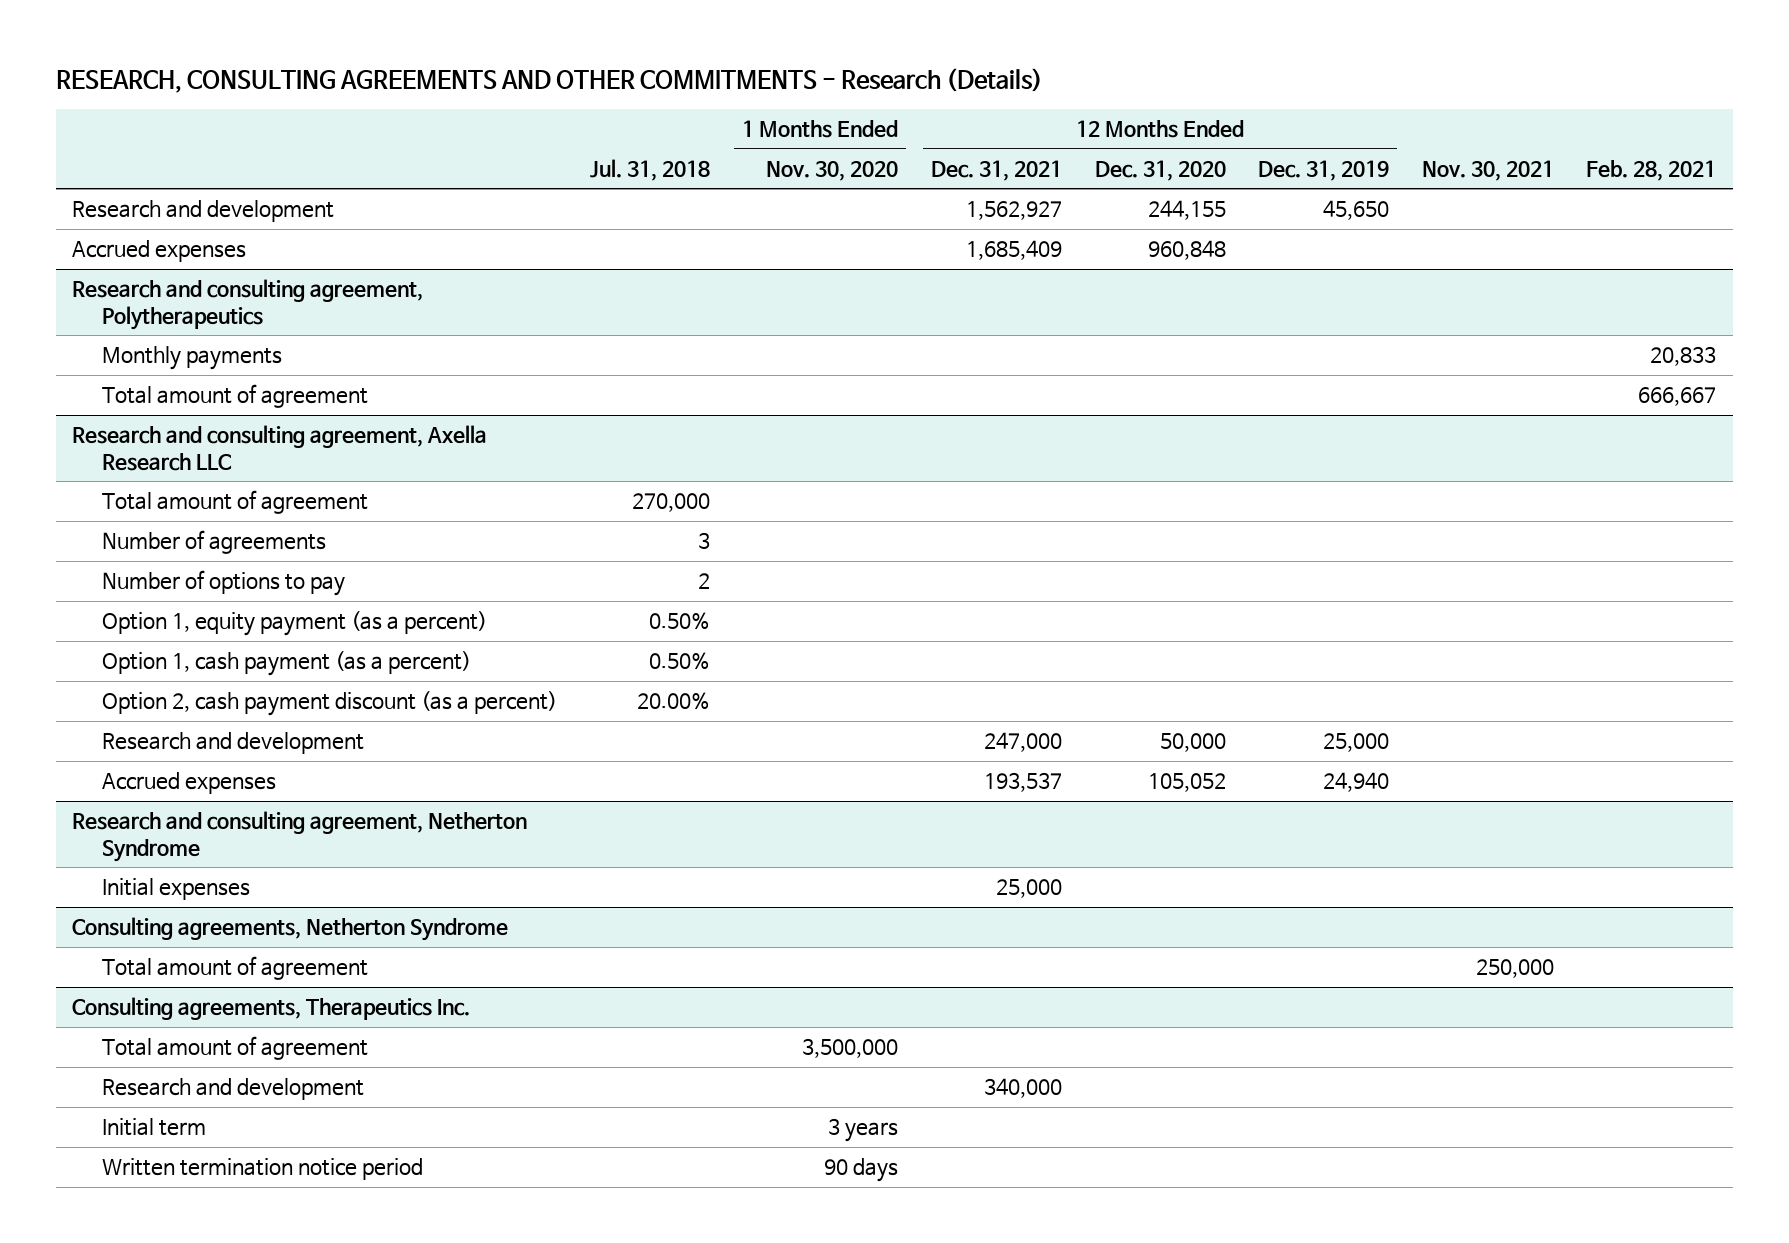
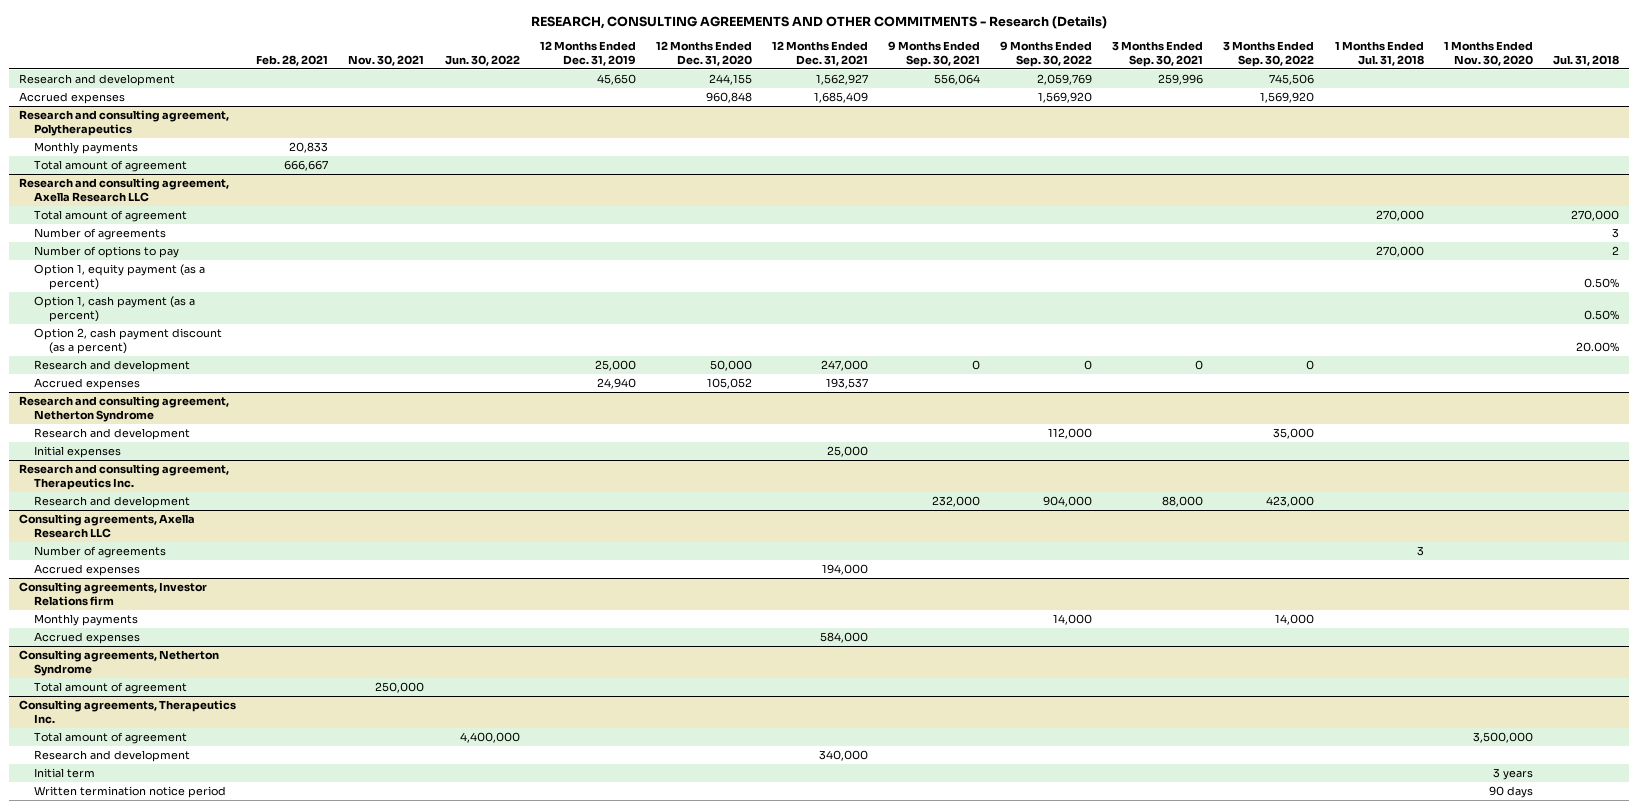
- | Jul. 31, 2018 | 1 Months Ended Nov. 30, 2020 | 12 Months Ended Dec. 31, 2021 | 12 Months Ended Dec. 31, 2020 | 12 Months Ended Dec. 31, 2019 | Nov. 30, 2021 | Feb. 28, 2021
+ | Feb. 28, 2021 | Nov. 30, 2021 | Jun. 30, 2022 | 12 Months Ended Dec. 31, 2019 | 12 Months Ended Dec. 31, 2020 | 12 Months Ended Dec. 31, 2021 | 9 Months Ended Sep. 30, 2021 | 9 Months Ended Sep. 30, 2022 | 3 Months Ended Sep. 30, 2021 | 3 Months Ended Sep. 30, 2022 | 1 Months Ended Jul. 31, 2018 | 1 Months Ended Nov. 30, 2020 | Jul. 31, 2018
@ Research and consulting agreement, Netherton Syndrome
+ Research and development | | | | | | | | 112,000 | | 35,000 | | |
+ Research and consulting agreement, Therapeutics Inc.
+ Research and development | | | | | | | 232,000 | 904,000 | 88,000 | 423,000 | | |
+ Consulting agreements, Axella Research LLC
+ Number of agreements | | | | | | | | | | | 3 | |
+ Accrued expenses | | | | | | 194,000 | | | | | | |
+ Consulting agreements, Investor Relations firm
+ Monthly payments | | | | | | | | 14,000 | | 14,000 | | |
+ Accrued expenses | | | | | | 584,000 | | | | | | |

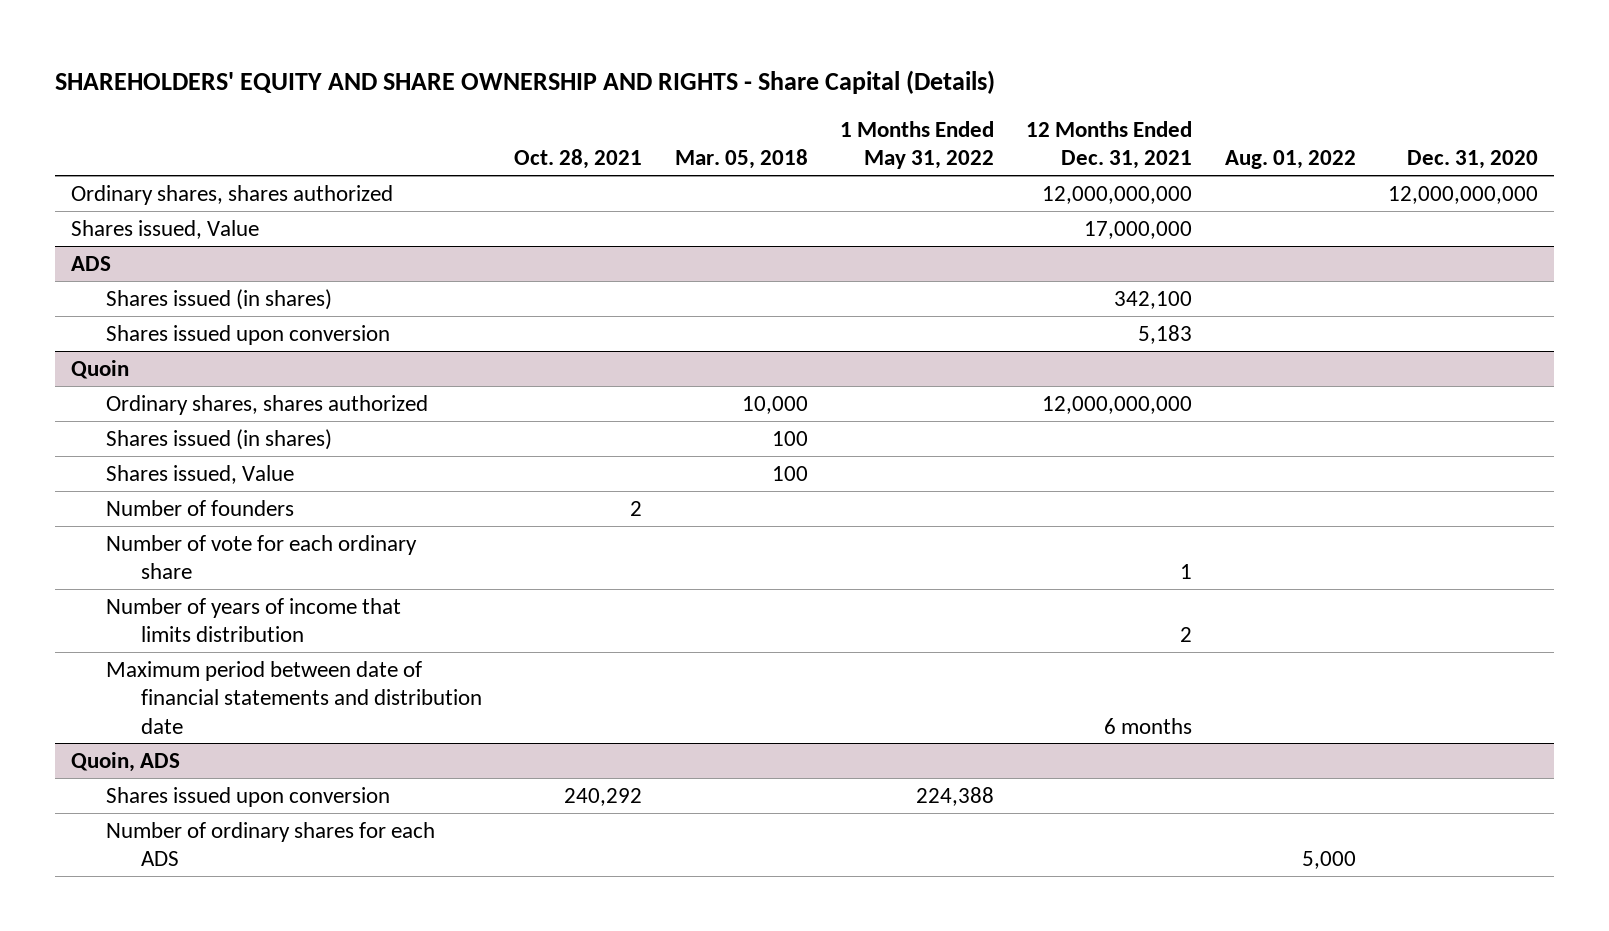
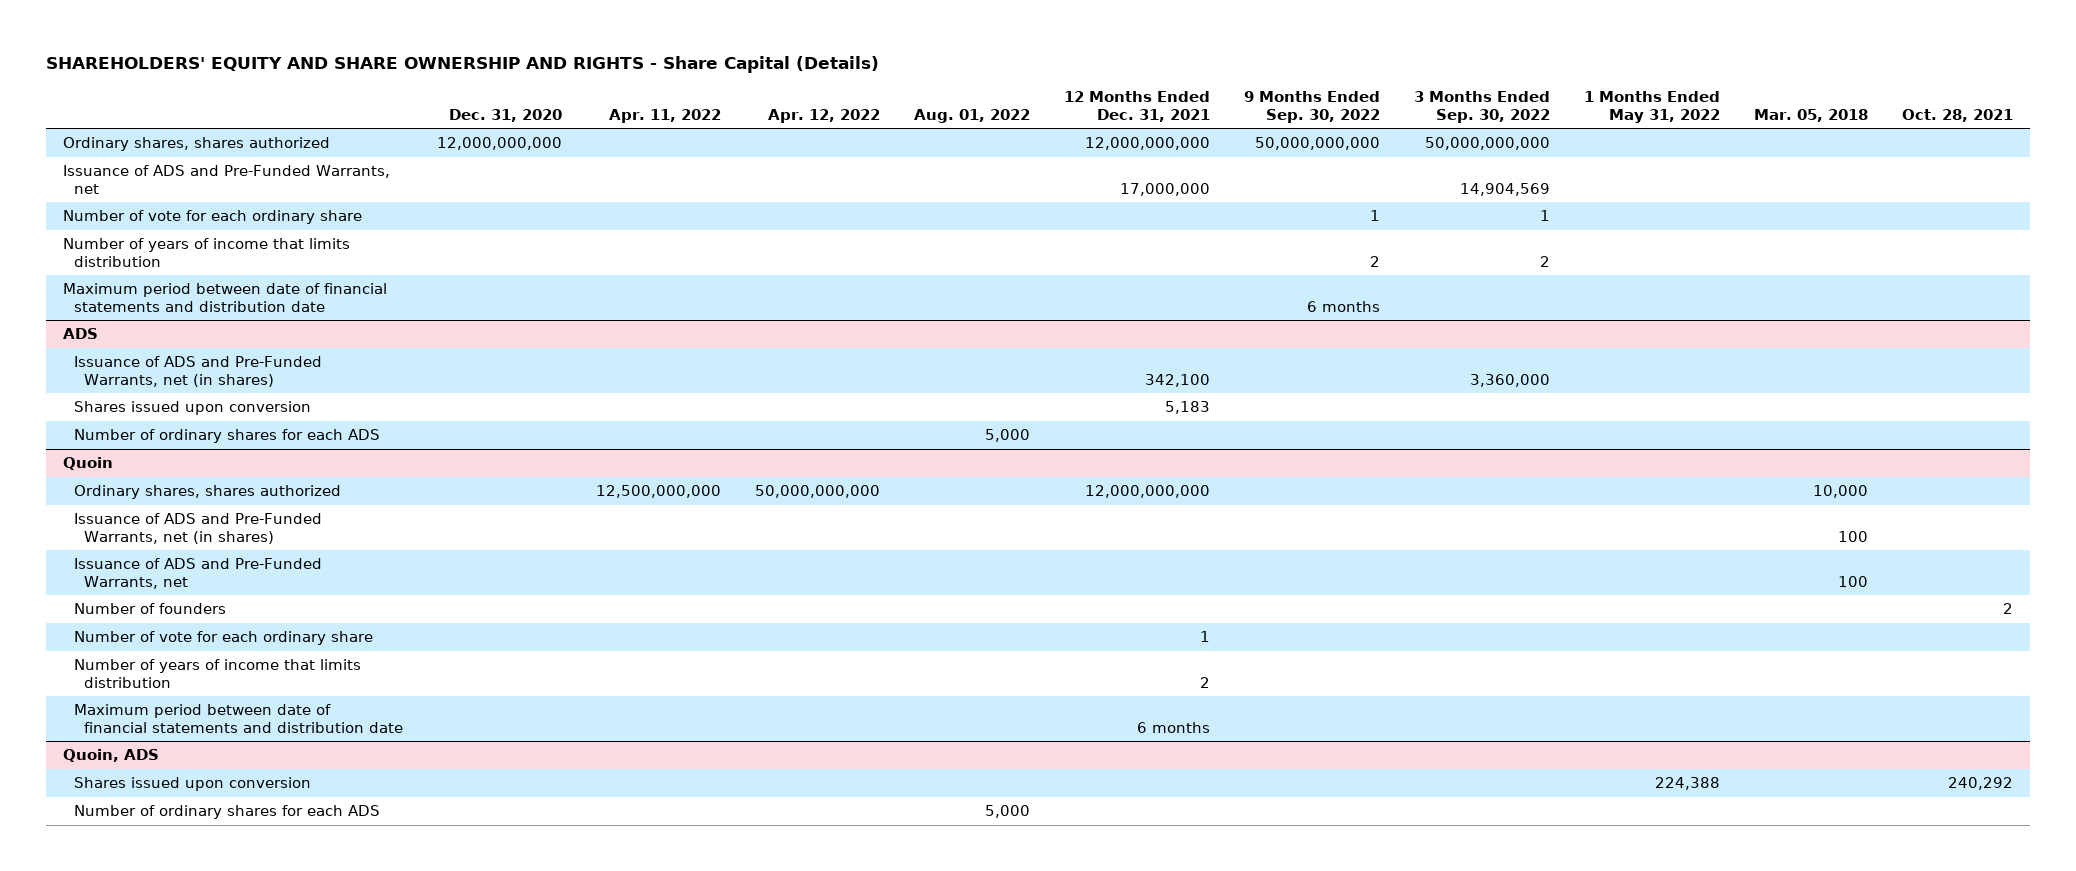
- | Oct. 28, 2021 | Mar. 05, 2018 | 1 Months Ended May 31, 2022 | 12 Months Ended Dec. 31, 2021 | Aug. 01, 2022 | Dec. 31, 2020
+ | Dec. 31, 2020 | Apr. 11, 2022 | Apr. 12, 2022 | Aug. 01, 2022 | 12 Months Ended Dec. 31, 2021 | 9 Months Ended Sep. 30, 2022 | 3 Months Ended Sep. 30, 2022 | 1 Months Ended May 31, 2022 | Mar. 05, 2018 | Oct. 28, 2021
- Shares issued, Value | | | | 17,000,000 | |
+ Issuance of ADS and Pre-Funded Warrants, net | | | | | 17,000,000 | | 14,904,569 | | |
+ Number of vote for each ordinary share | | | | | | 1 | 1 | | |
+ Number of years of income that limits distribution | | | | | | 2 | 2 | | |
+ Maximum period between date of financial statements and distribution date | | | | | | 6 months | | | |
@ ADS
- Shares issued (in shares) | | | | 342,100 | |
+ Issuance of ADS and Pre-Funded Warrants, net (in shares) | | | | | 342,100 | | 3,360,000 | | |
+ Number of ordinary shares for each ADS | | | | 5,000 | | | | | |
@ Quoin
- Shares issued (in shares) | | 100 | | | |
- Shares issued, Value | | 100 | | | |
+ Issuance of ADS and Pre-Funded Warrants, net (in shares) | | | | | | | | | 100 |
+ Issuance of ADS and Pre-Funded Warrants, net | | | | | | | | | 100 |

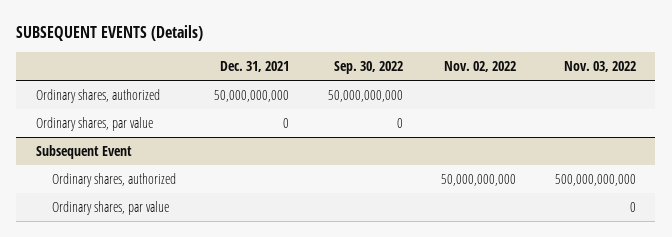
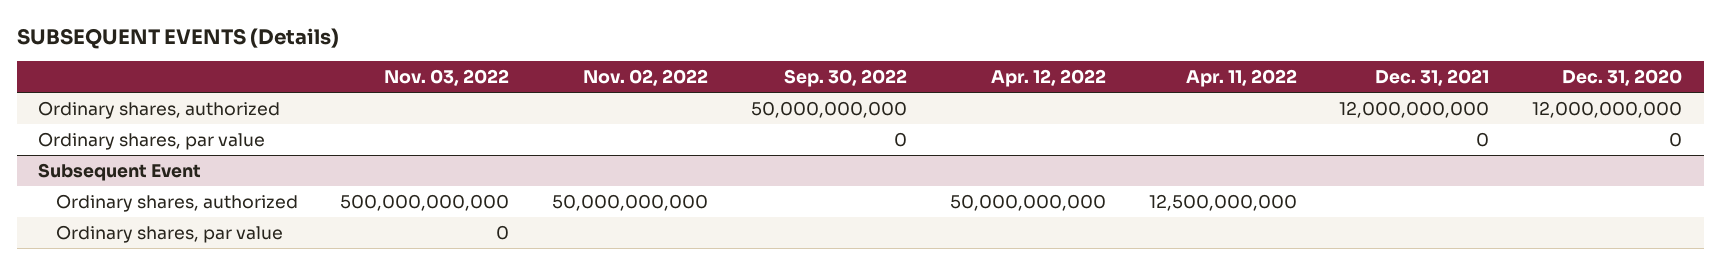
- | Dec. 31, 2021 | Sep. 30, 2022 | Nov. 02, 2022 | Nov. 03, 2022
+ | Nov. 03, 2022 | Nov. 02, 2022 | Sep. 30, 2022 | Apr. 12, 2022 | Apr. 11, 2022 | Dec. 31, 2021 | Dec. 31, 2020
- Ordinary shares, authorized | 50,000,000,000 | 50,000,000,000 | |
+ Ordinary shares, authorized | | | 50,000,000,000 | | | 12,000,000,000 | 12,000,000,000

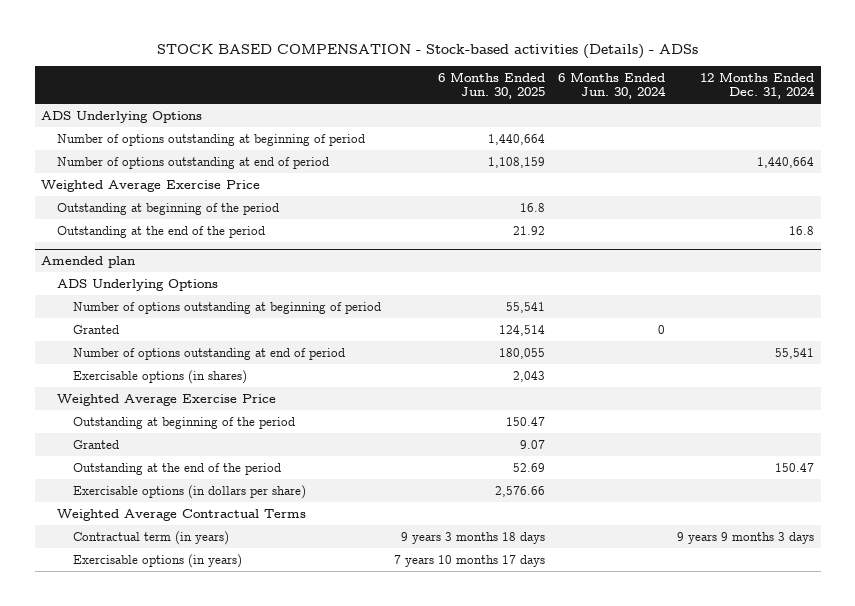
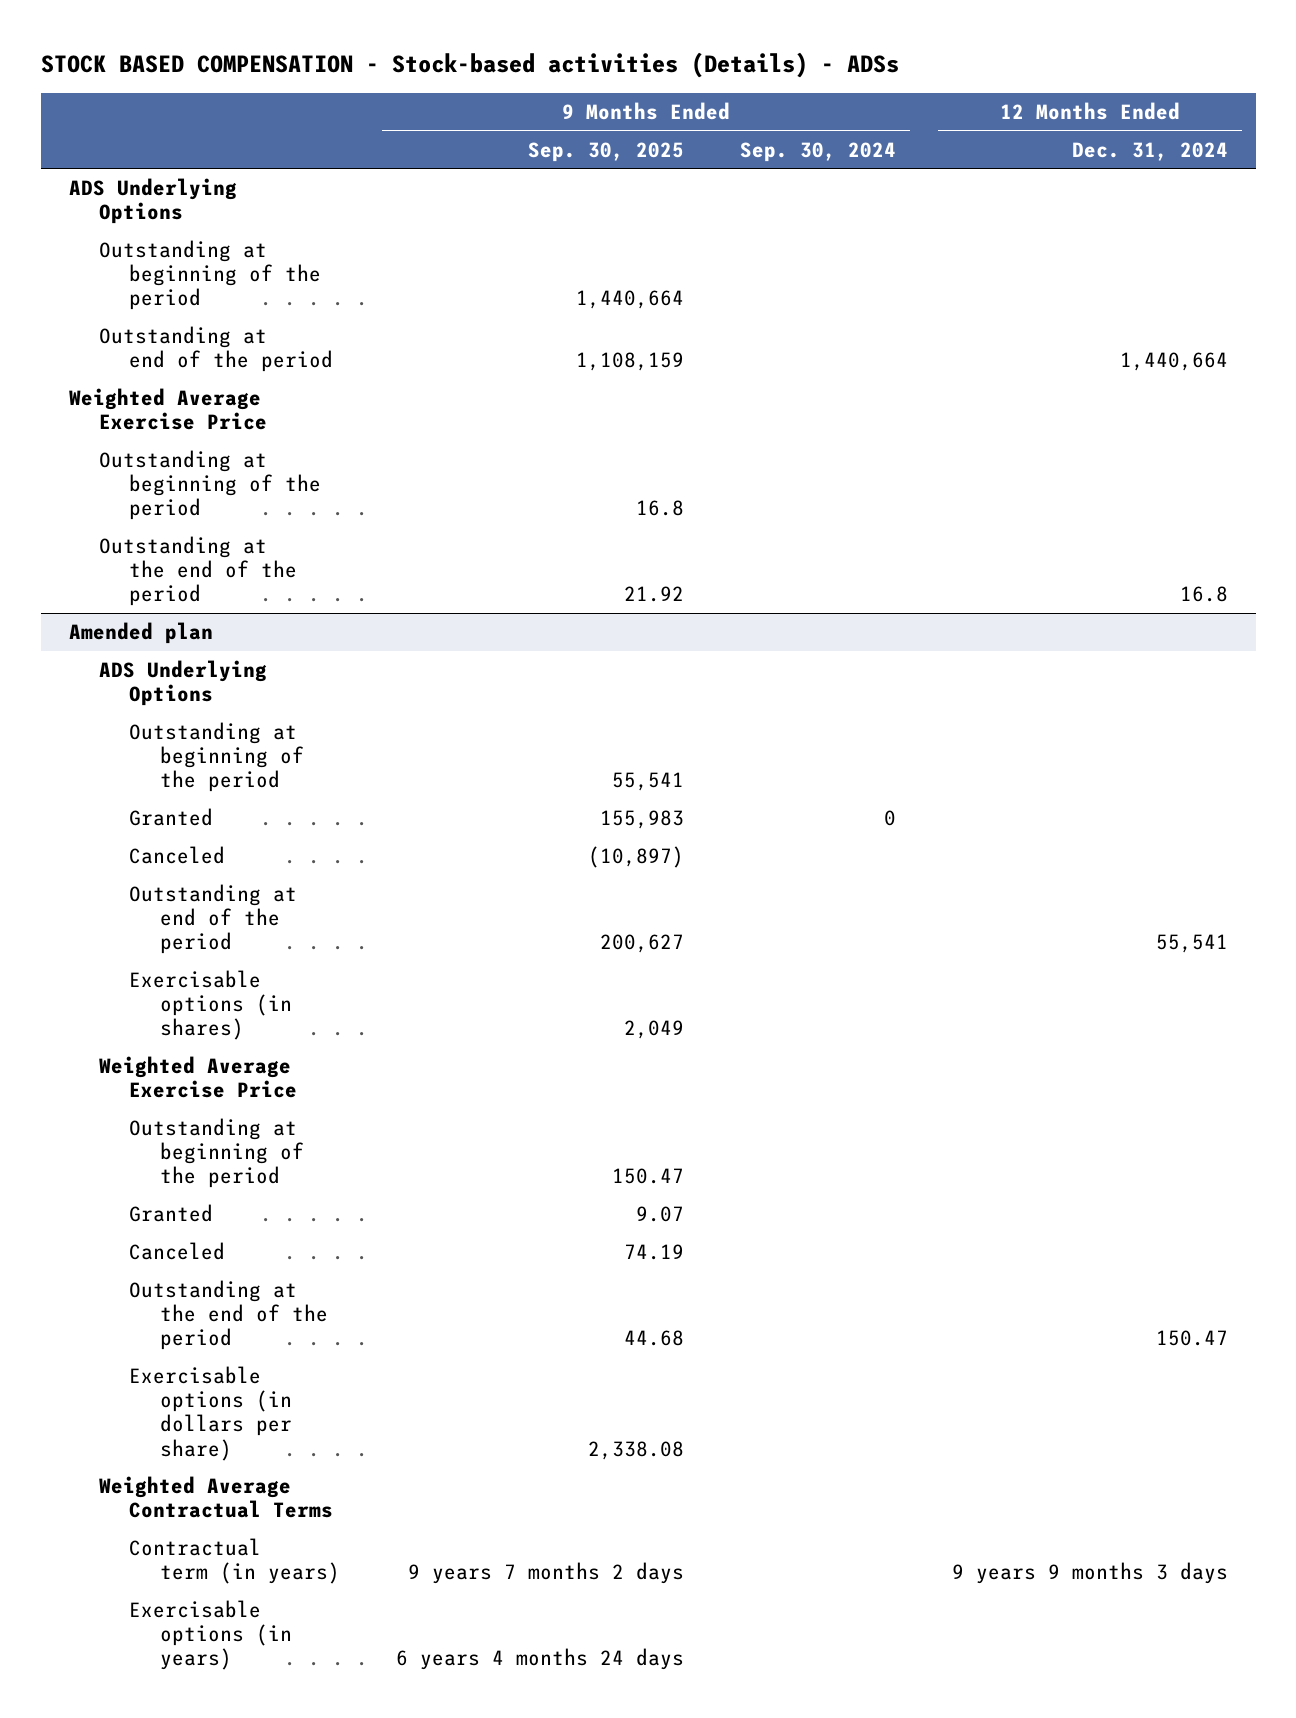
- | 6 Months Ended Jun. 30, 2025 | 6 Months Ended Jun. 30, 2024 | 12 Months Ended Dec. 31, 2024
+ | 9 Months Ended Sep. 30, 2025 | 9 Months Ended Sep. 30, 2024 | 12 Months Ended Dec. 31, 2024
- Number of options outstanding at beginning of period | 1,440,664 | |
- Number of options outstanding at end of period | 1,108,159 | | 1,440,664
+ Outstanding at beginning of the period | 1,440,664 | |
+ Outstanding at end of the period | 1,108,159 | | 1,440,664
@ Amended plan
- Number of options outstanding at beginning of period | 55,541 | |
+ Outstanding at beginning of the period | 55,541 | |
- Number of options outstanding at end of period | 180,055 | | 55,541
+ Canceled | (10,897) | |
+ Outstanding at end of the period | 200,627 | | 55,541
+ Canceled | 74.19 | |

